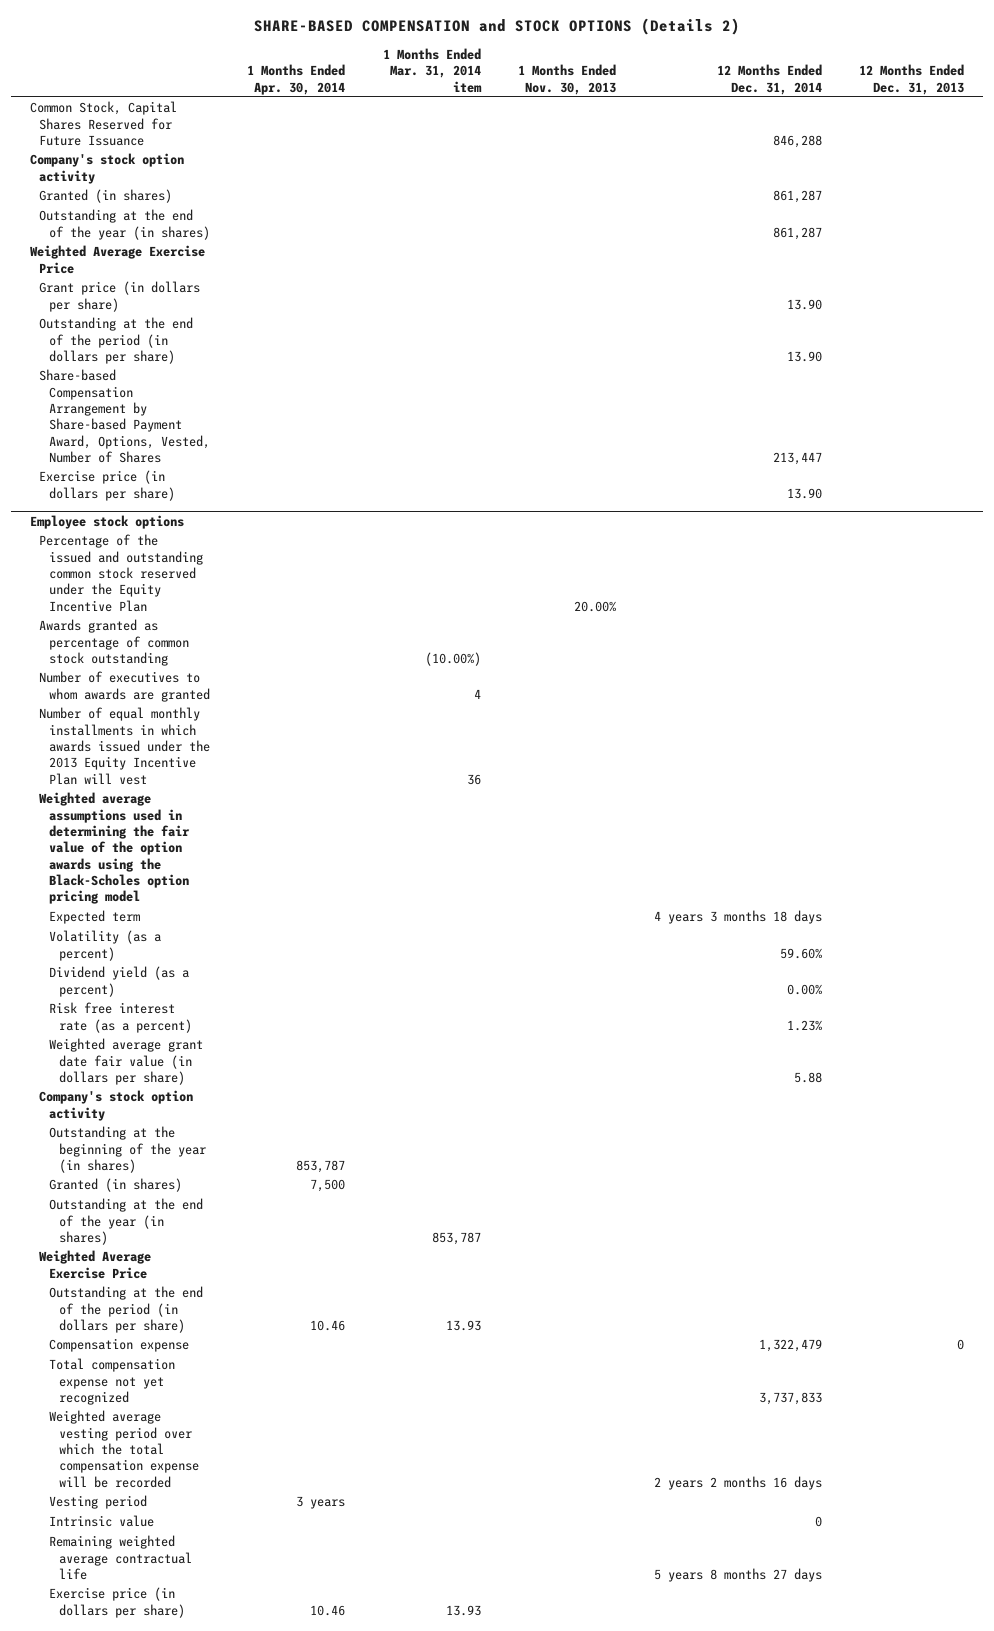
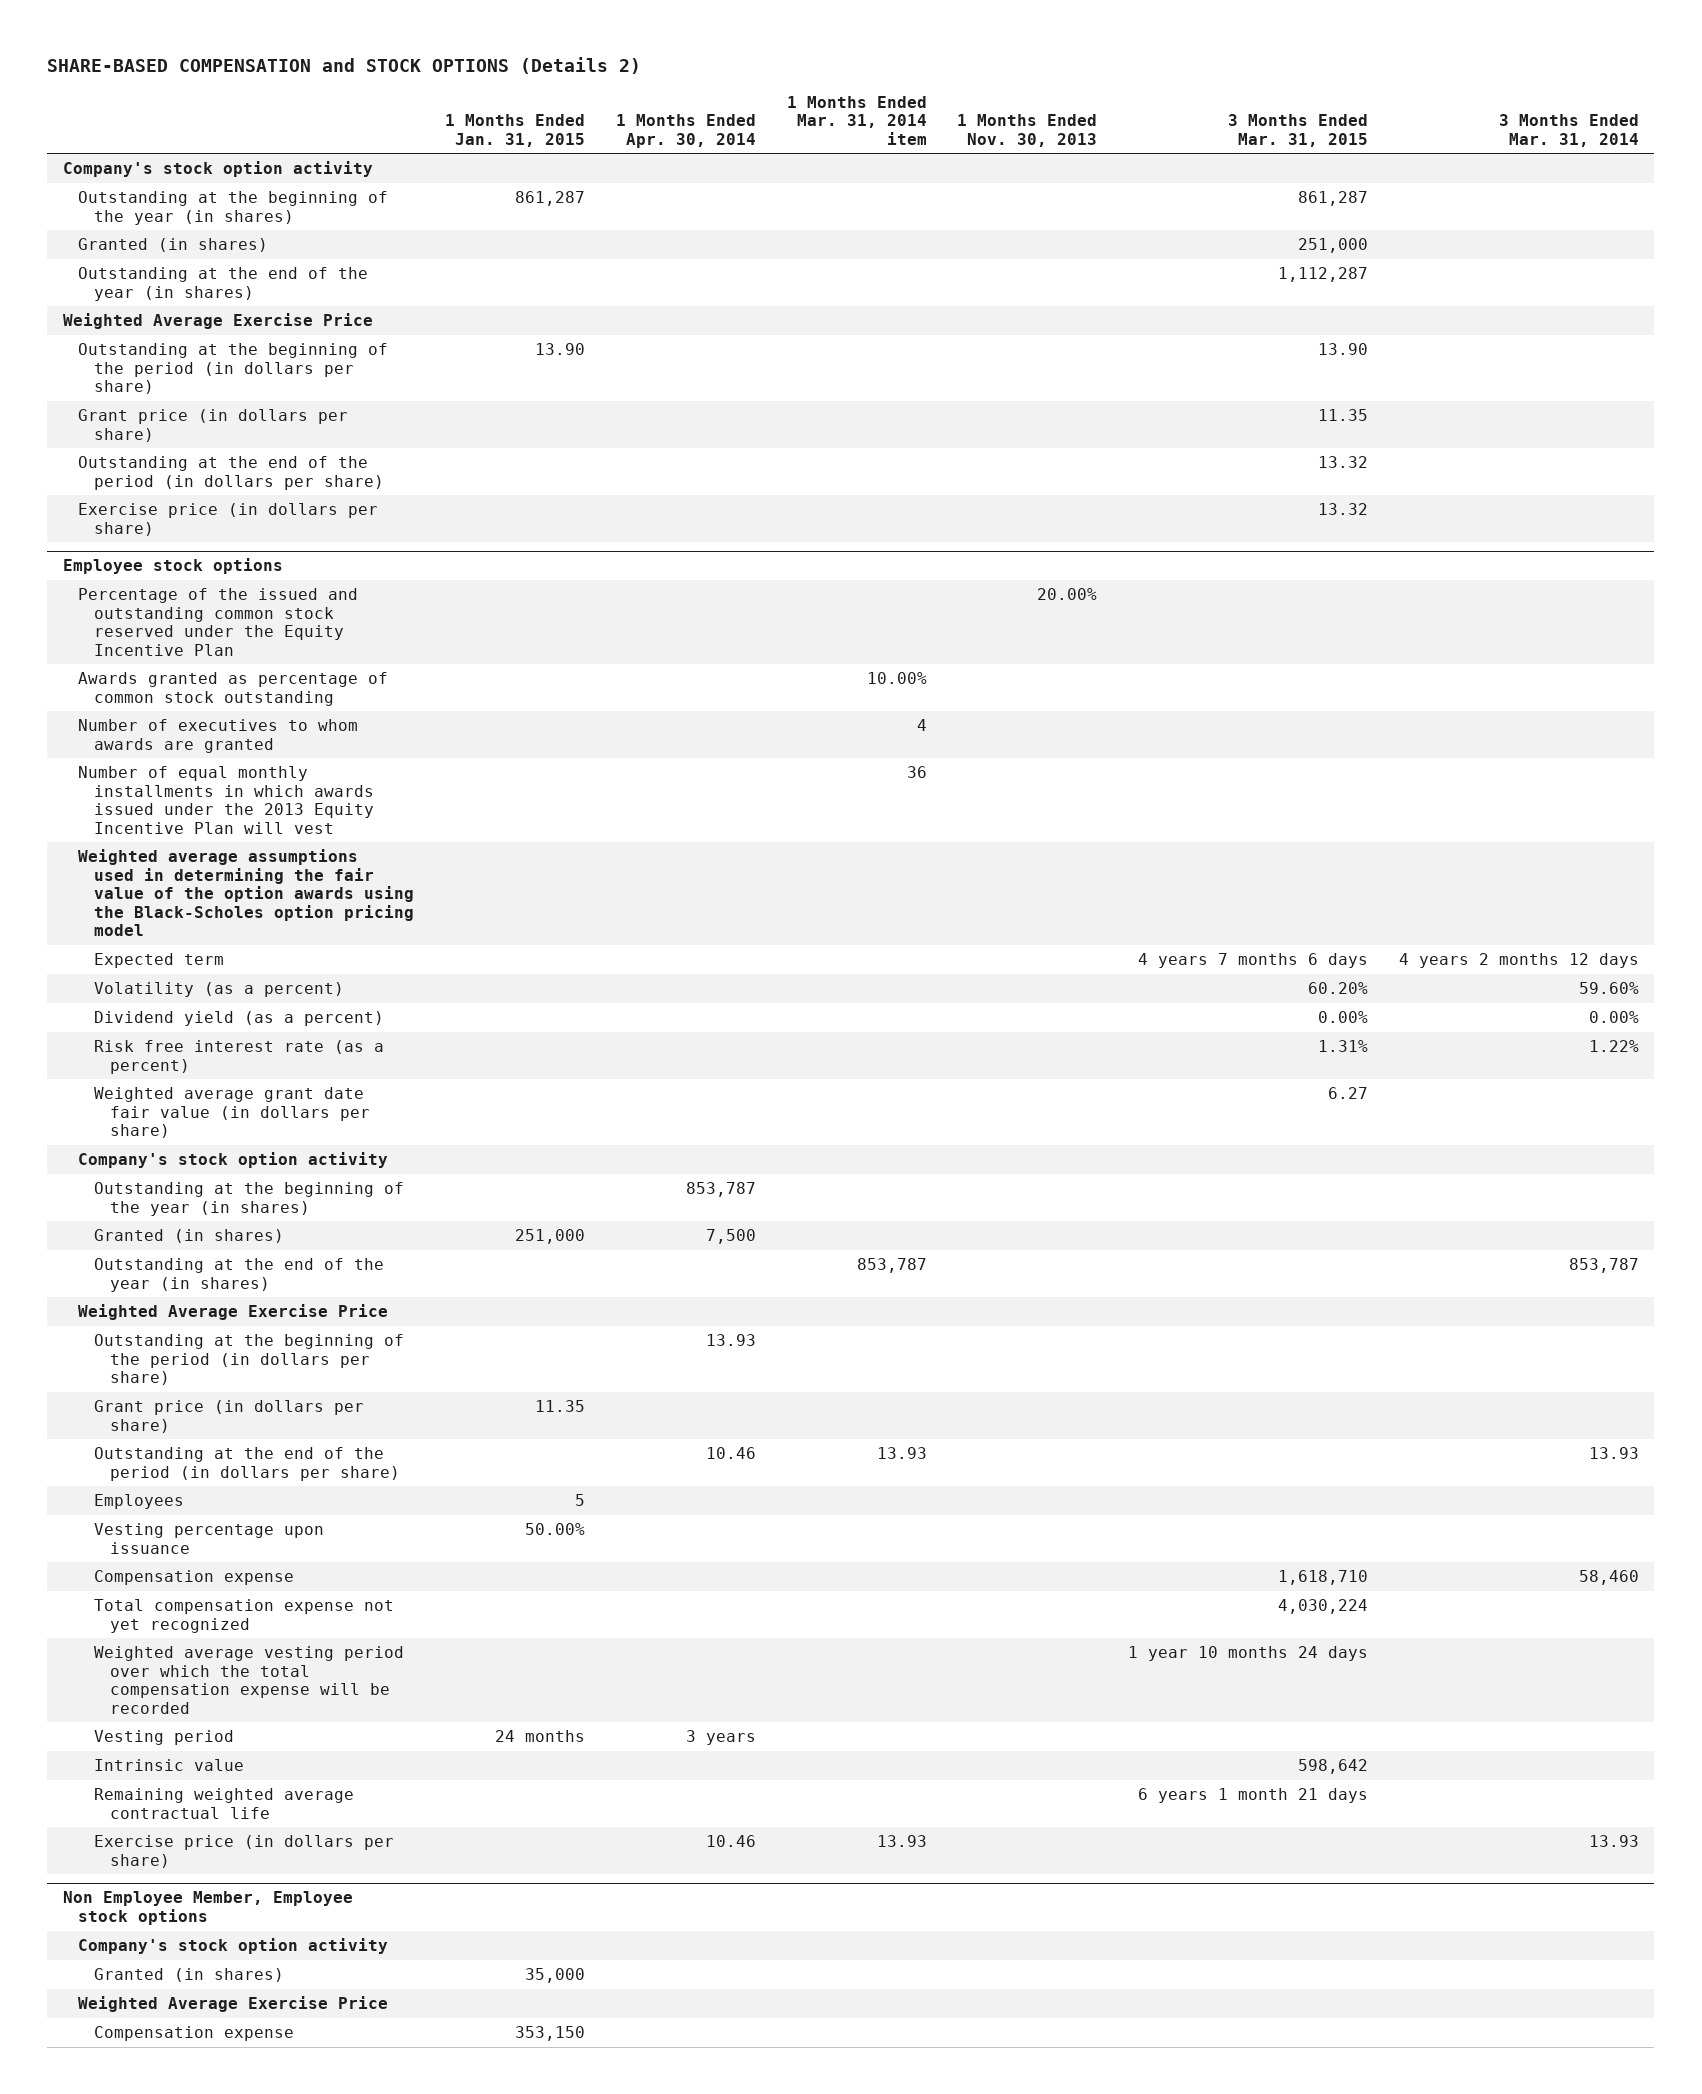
- | 1 Months Ended Apr. 30, 2014 | 1 Months Ended Mar. 31, 2014 item | 1 Months Ended Nov. 30, 2013 | 12 Months Ended Dec. 31, 2014 | 12 Months Ended Dec. 31, 2013
+ | 1 Months Ended Jan. 31, 2015 | 1 Months Ended Apr. 30, 2014 | 1 Months Ended Mar. 31, 2014 item | 1 Months Ended Nov. 30, 2013 | 3 Months Ended Mar. 31, 2015 | 3 Months Ended Mar. 31, 2014
- Common Stock, Capital Shares Reserved for Future Issuance | | | | 846,288 |
+ Outstanding at the beginning of the year (in shares) | 861,287 | | | | 861,287 |
+ Outstanding at the beginning of the period (in dollars per share) | 13.90 | | | | 13.90 |
- Share-based Compensation Arrangement by Share-based Payment Award, Options, Vested, Number of Shares | | | | 213,447 |
@ Employee stock options
- Awards granted as percentage of common stock outstanding | | (10.00%) | | |
+ Awards granted as percentage of common stock outstanding | | | 10.00% | | |
+ Outstanding at the beginning of the period (in dollars per share) | | 13.93 | | | |
+ Grant price (in dollars per share) | 11.35 | | | | |
+ Employees | 5 | | | | |
+ Vesting percentage upon issuance | 50.00% | | | | |
+ Non Employee Member, Employee stock options
+ Company's stock option activity
+ Granted (in shares) | 35,000 | | | | |
+ Weighted Average Exercise Price
+ Compensation expense | 353,150 | | | | |

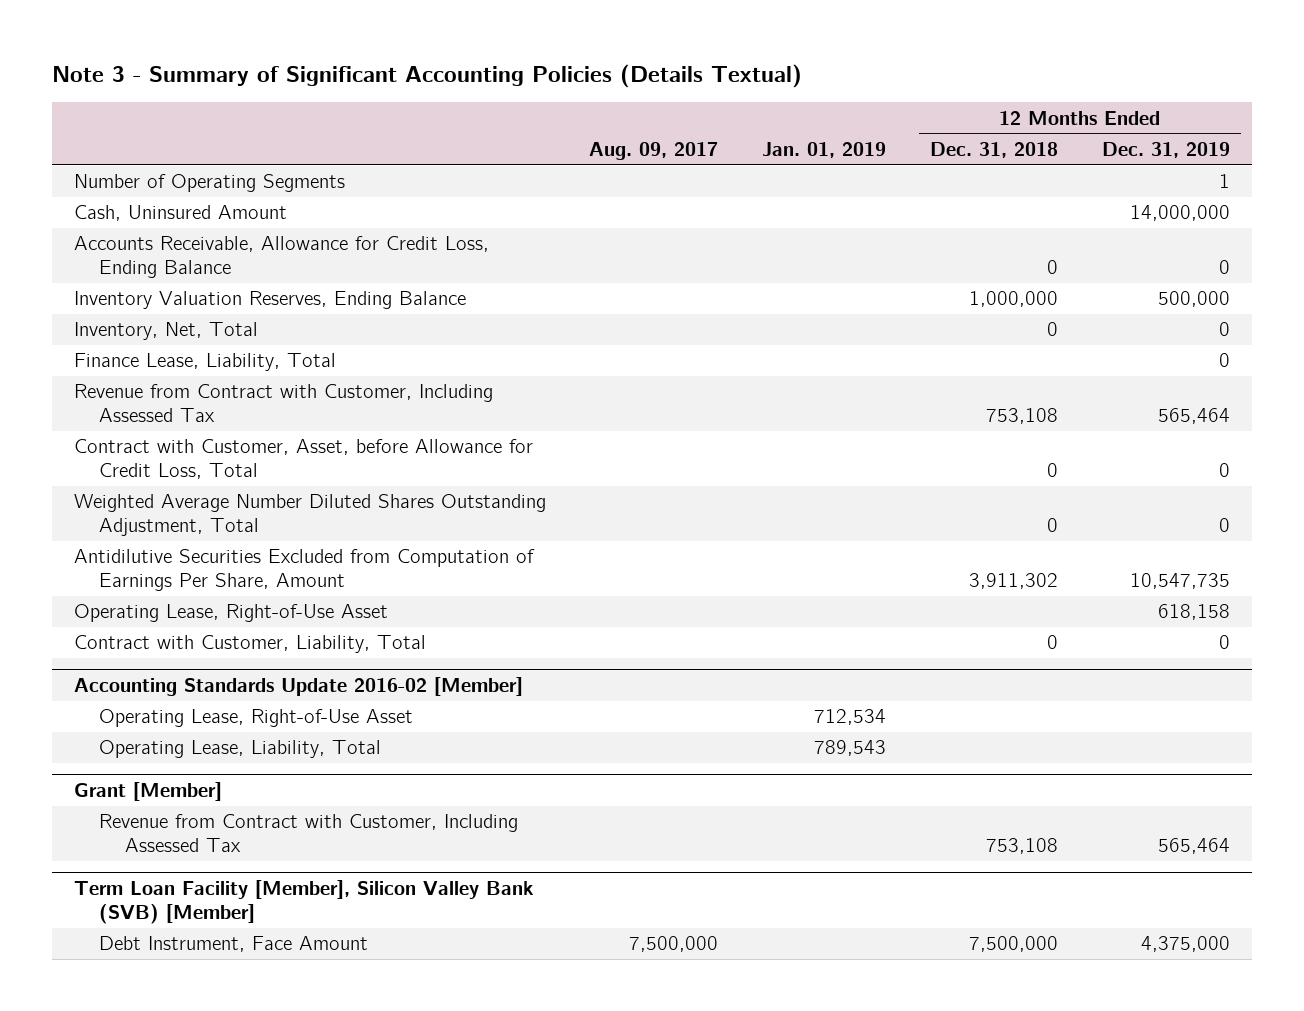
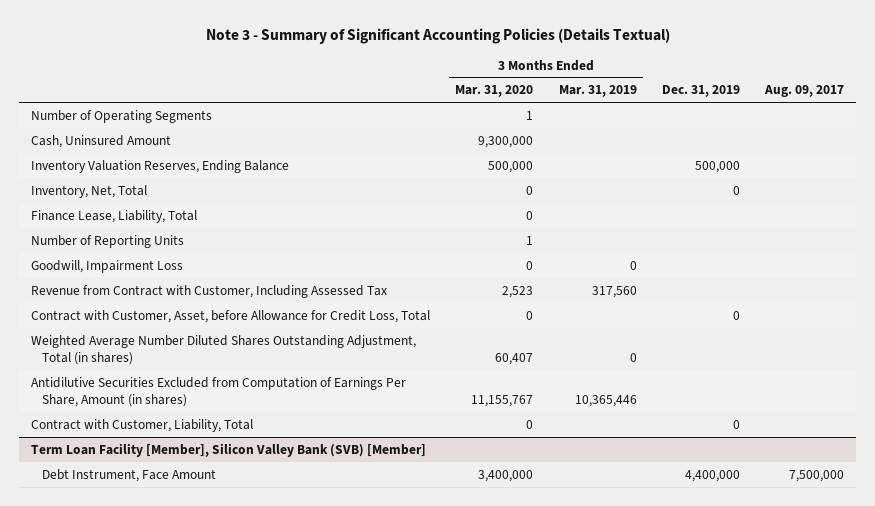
- | Aug. 09, 2017 | Jan. 01, 2019 | 12 Months Ended Dec. 31, 2018 | 12 Months Ended Dec. 31, 2019
+ | 3 Months Ended Mar. 31, 2020 | 3 Months Ended Mar. 31, 2019 | Dec. 31, 2019 | Aug. 09, 2017
- Accounts Receivable, Allowance for Credit Loss, Ending Balance | | | 0 | 0
+ Number of Reporting Units | 1 | | |
+ Goodwill, Impairment Loss | 0 | 0 | |
- Weighted Average Number Diluted Shares Outstanding Adjustment, Total | | | 0 | 0
- Antidilutive Securities Excluded from Computation of Earnings Per Share, Amount | | | 3,911,302 | 10,547,735
- Operating Lease, Right-of-Use Asset | | | | 618,158
+ Weighted Average Number Diluted Shares Outstanding Adjustment, Total (in shares) | 60,407 | 0 | |
+ Antidilutive Securities Excluded from Computation of Earnings Per Share, Amount (in shares) | 11,155,767 | 10,365,446 | |
- Accounting Standards Update 2016-02 [Member]
- Operating Lease, Right-of-Use Asset | | 712,534 | |
- Operating Lease, Liability, Total | | 789,543 | |
- Grant [Member]
- Revenue from Contract with Customer, Including Assessed Tax | | | 753,108 | 565,464

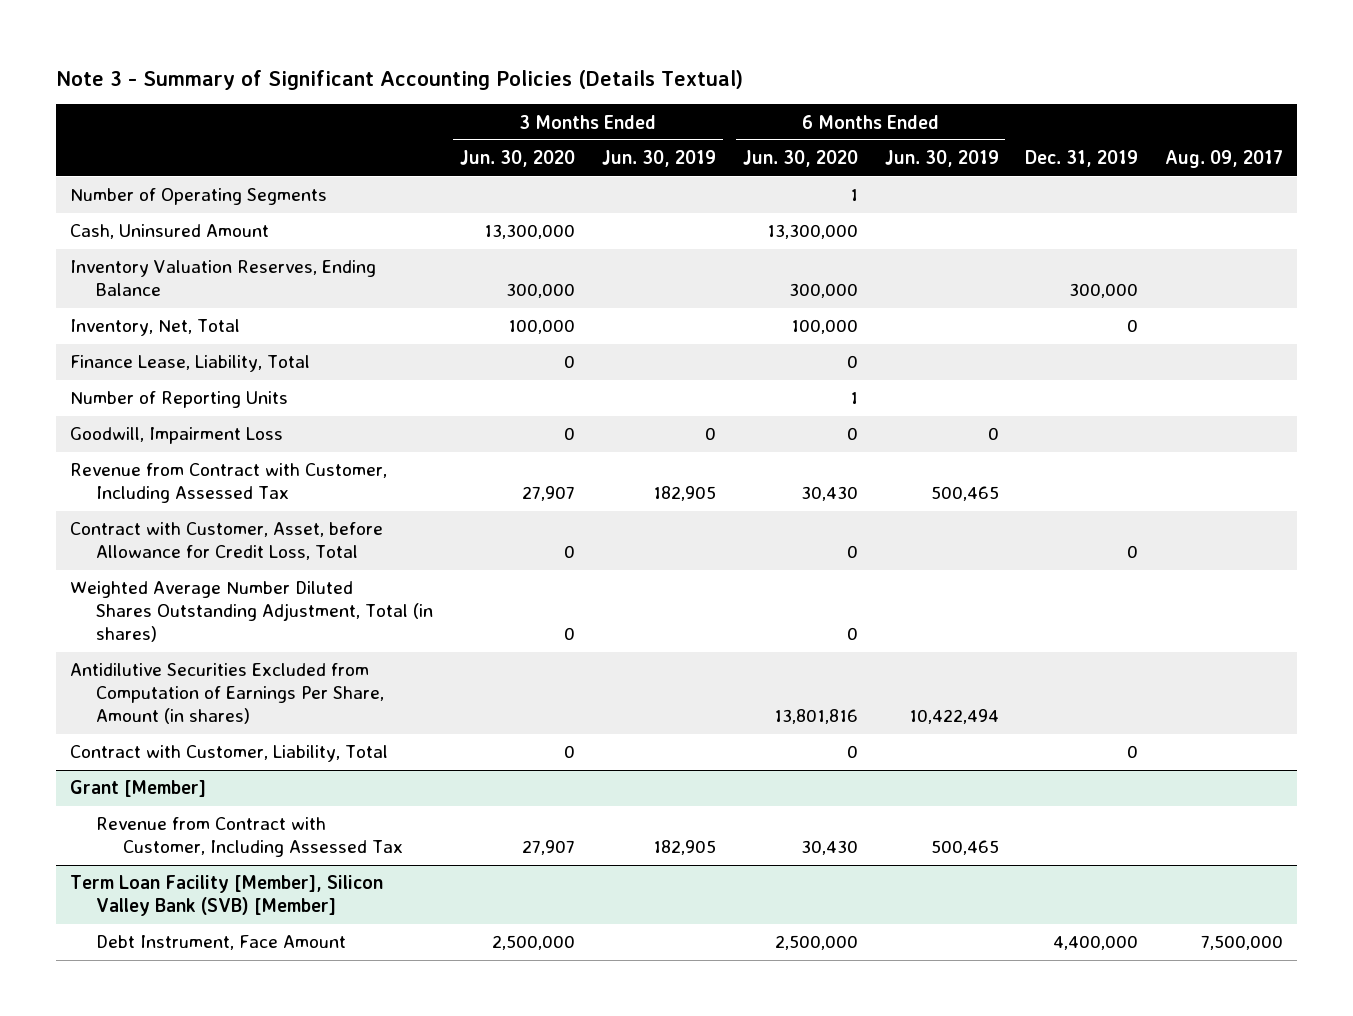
- | 3 Months Ended Mar. 31, 2020 | 3 Months Ended Mar. 31, 2019 | Dec. 31, 2019 | Aug. 09, 2017
+ | 3 Months Ended Jun. 30, 2020 | 3 Months Ended Jun. 30, 2019 | 6 Months Ended Jun. 30, 2020 | 6 Months Ended Jun. 30, 2019 | Dec. 31, 2019 | Aug. 09, 2017
- Inventory Valuation Reserves, Ending Balance | 500,000 | | 500,000 |
+ Inventory Valuation Reserves, Ending Balance | 300,000 | | 300,000 | | 300,000 |
+ Grant [Member]
+ Revenue from Contract with Customer, Including Assessed Tax | 27,907 | 182,905 | 30,430 | 500,465 | |

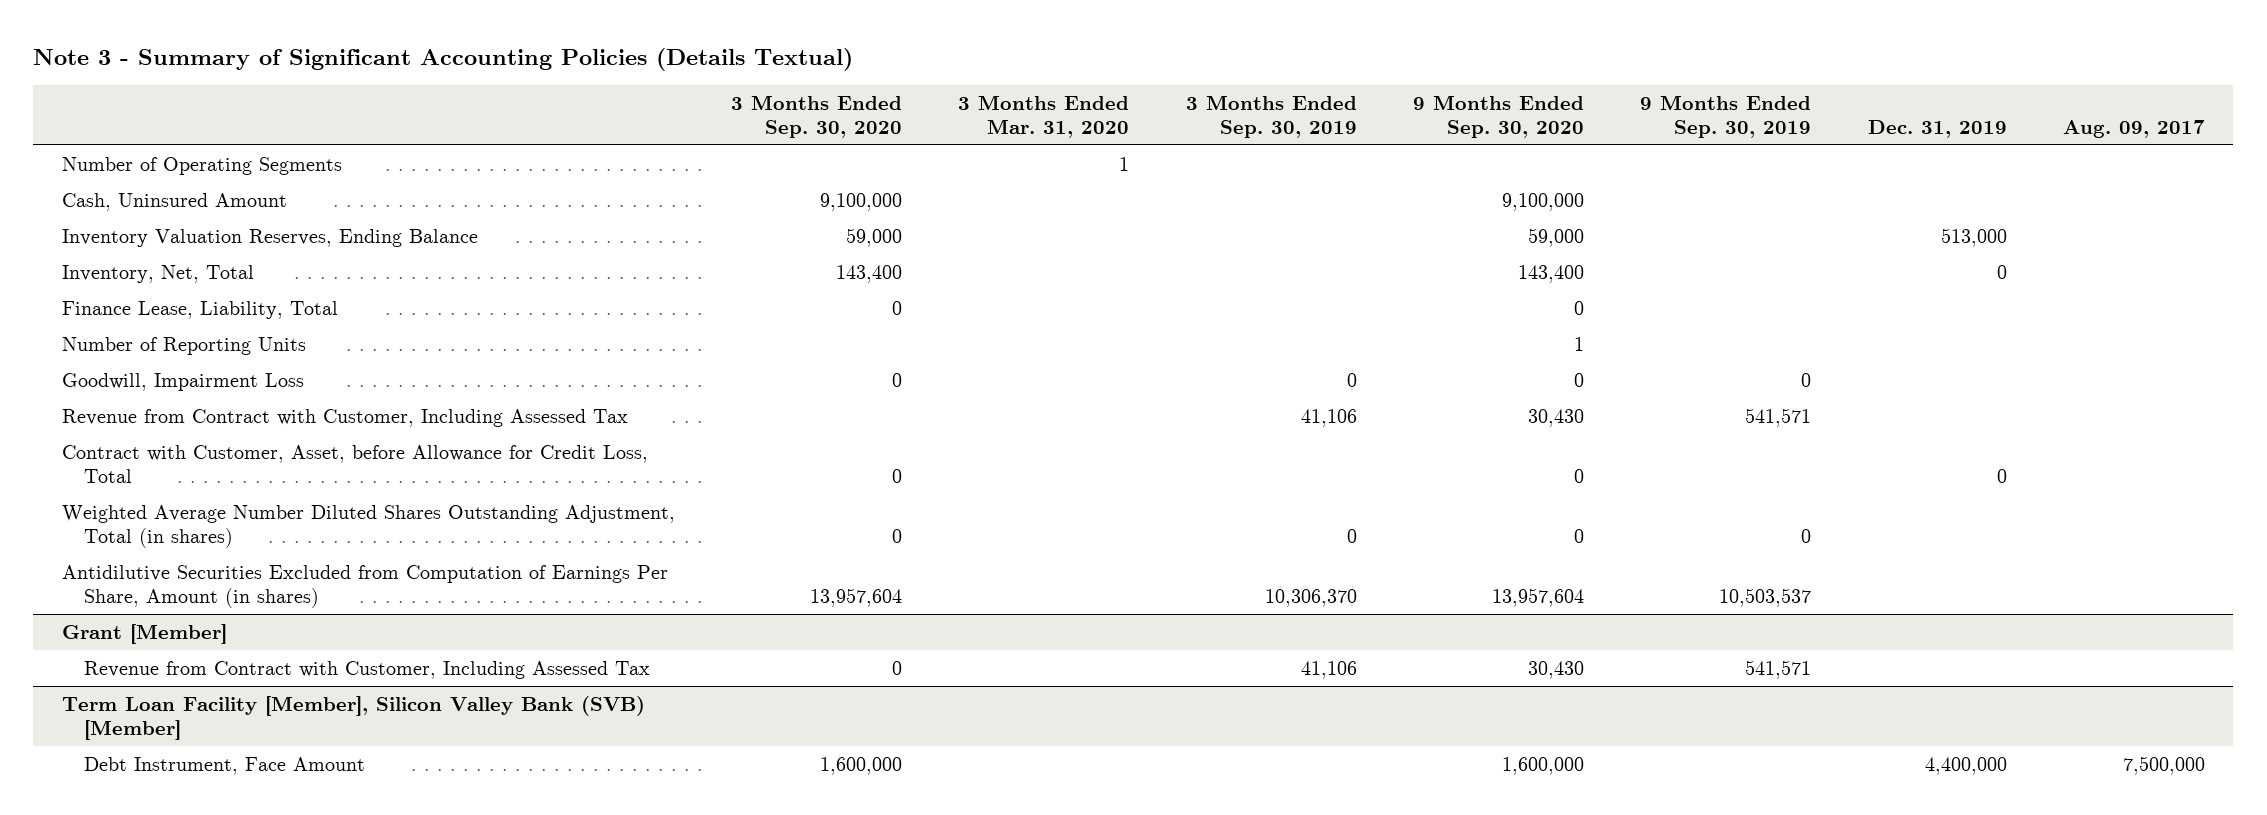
- | 3 Months Ended Jun. 30, 2020 | 3 Months Ended Jun. 30, 2019 | 6 Months Ended Jun. 30, 2020 | 6 Months Ended Jun. 30, 2019 | Dec. 31, 2019 | Aug. 09, 2017
+ | 3 Months Ended Sep. 30, 2020 | 3 Months Ended Mar. 31, 2020 | 3 Months Ended Sep. 30, 2019 | 9 Months Ended Sep. 30, 2020 | 9 Months Ended Sep. 30, 2019 | Dec. 31, 2019 | Aug. 09, 2017
- Inventory Valuation Reserves, Ending Balance | 300,000 | | 300,000 | | 300,000 |
+ Inventory Valuation Reserves, Ending Balance | 59,000 | | | 59,000 | | 513,000 |
- Contract with Customer, Liability, Total | 0 | | 0 | | 0 |

